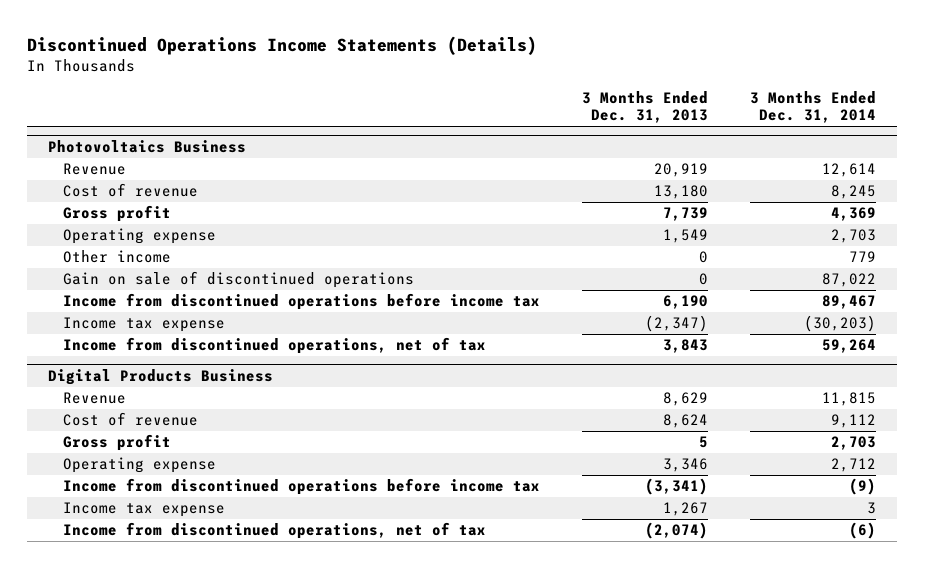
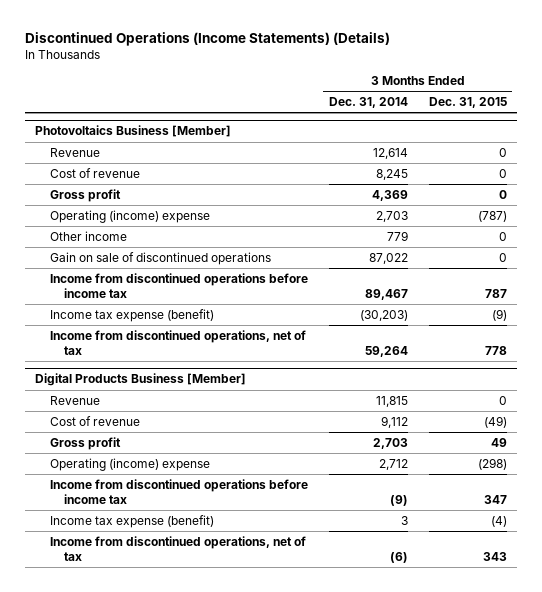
- Discontinued Operations Income Statements (Details)
+ Discontinued Operations (Income Statements) (Details)
- | 3 Months Ended Dec. 31, 2013 | 3 Months Ended Dec. 31, 2014
+ | 3 Months Ended Dec. 31, 2014 | 3 Months Ended Dec. 31, 2015
- Photovoltaics Business
+ Photovoltaics Business [Member]
- Operating expense | 1,549 | 2,703
+ Operating (income) expense | 2,703 | (787)
- Income tax expense | (2,347) | (30,203)
+ Income tax expense (benefit) | (30,203) | (9)
- Digital Products Business
+ Digital Products Business [Member]
- Operating expense | 3,346 | 2,712
+ Operating (income) expense | 2,712 | (298)
- Income tax expense | 1,267 | 3
+ Income tax expense (benefit) | 3 | (4)

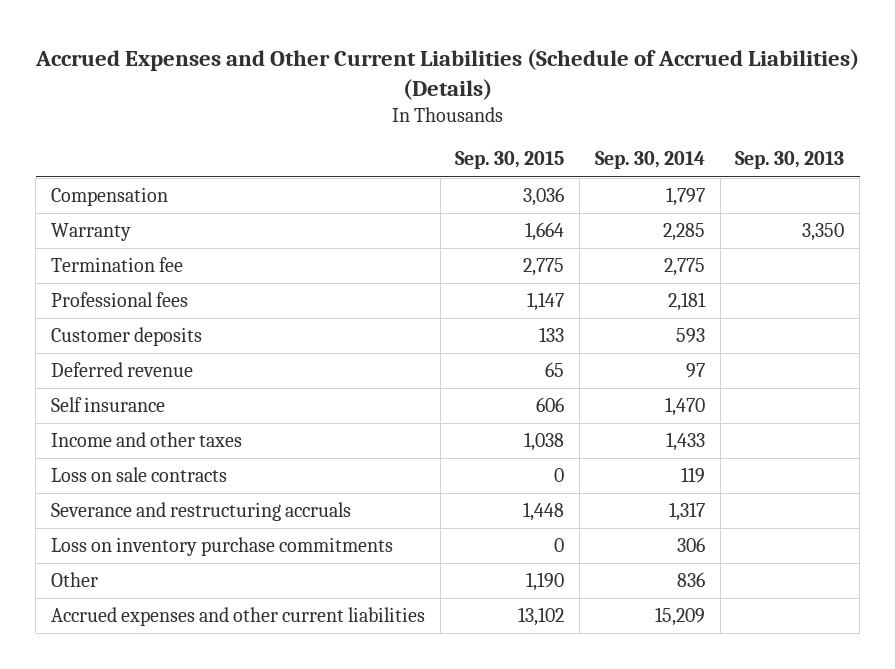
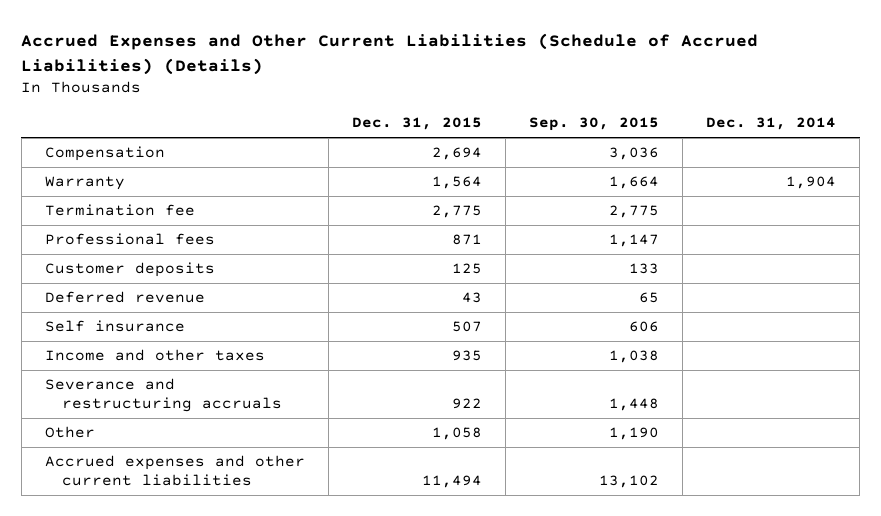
- | Sep. 30, 2015 | Sep. 30, 2014 | Sep. 30, 2013
+ | Dec. 31, 2015 | Sep. 30, 2015 | Dec. 31, 2014
- Loss on sale contracts | 0 | 119 |
- Loss on inventory purchase commitments | 0 | 306 |

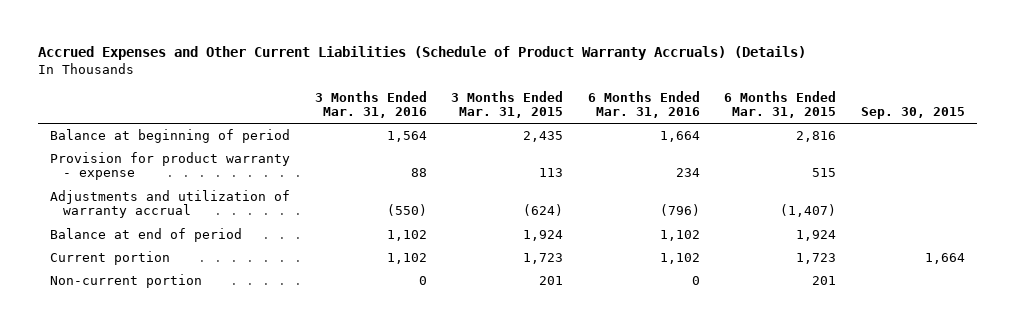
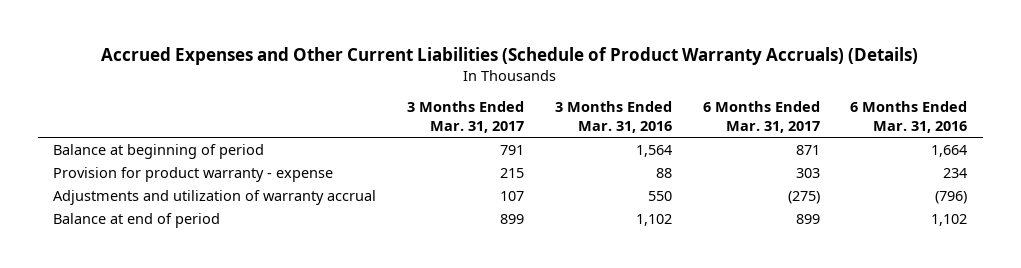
- | 3 Months Ended Mar. 31, 2016 | 3 Months Ended Mar. 31, 2015 | 6 Months Ended Mar. 31, 2016 | 6 Months Ended Mar. 31, 2015 | Sep. 30, 2015
+ | 3 Months Ended Mar. 31, 2017 | 3 Months Ended Mar. 31, 2016 | 6 Months Ended Mar. 31, 2017 | 6 Months Ended Mar. 31, 2016
- Adjustments and utilization of warranty accrual | (550) | (624) | (796) | (1,407) |
+ Adjustments and utilization of warranty accrual | 107 | 550 | (275) | (796)
- Current portion | 1,102 | 1,723 | 1,102 | 1,723 | 1,664
- Non-current portion | 0 | 201 | 0 | 201 |

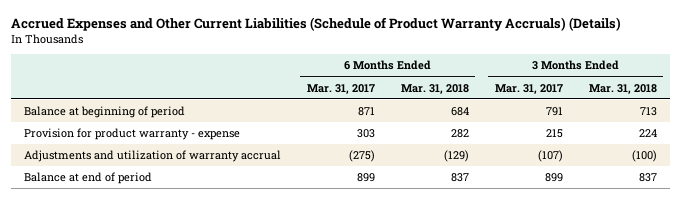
- | 3 Months Ended Mar. 31, 2017 | 3 Months Ended Mar. 31, 2016 | 6 Months Ended Mar. 31, 2017 | 6 Months Ended Mar. 31, 2016
+ | 6 Months Ended Mar. 31, 2017 | 6 Months Ended Mar. 31, 2018 | 3 Months Ended Mar. 31, 2017 | 3 Months Ended Mar. 31, 2018
- Adjustments and utilization of warranty accrual | 107 | 550 | (275) | (796)
+ Adjustments and utilization of warranty accrual | (275) | (129) | (107) | (100)

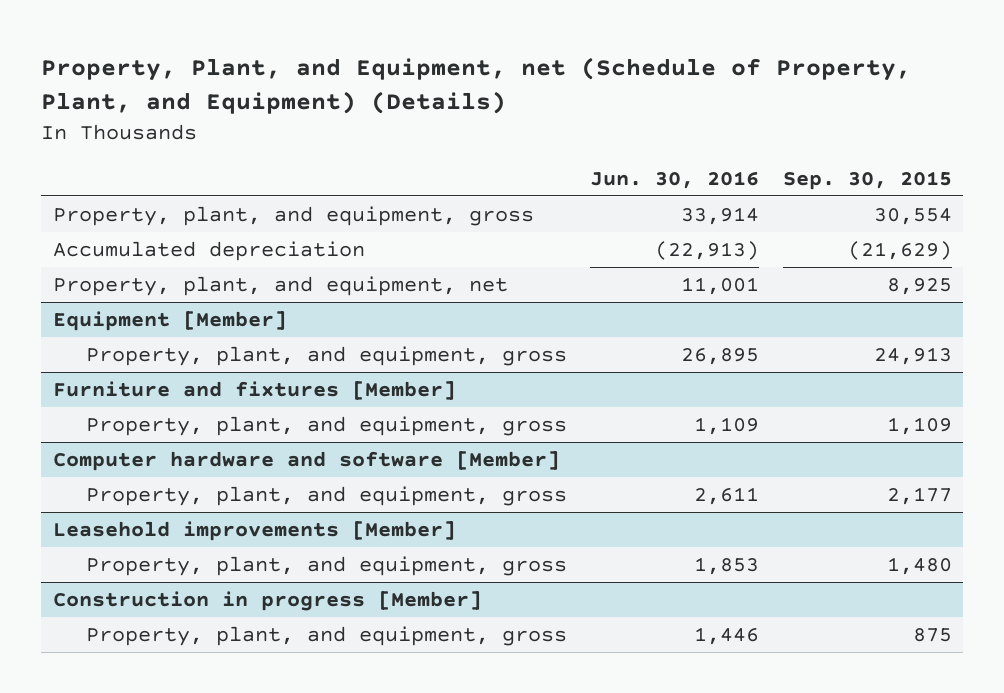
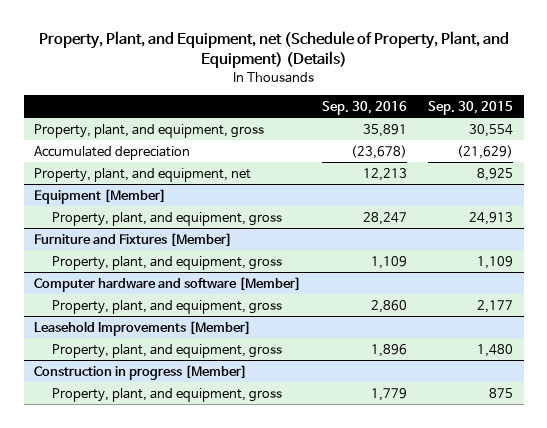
- | Jun. 30, 2016 | Sep. 30, 2015
+ | Sep. 30, 2016 | Sep. 30, 2015
- Furniture and fixtures [Member]
+ Furniture and Fixtures [Member]
- Leasehold improvements [Member]
+ Leasehold Improvements [Member]

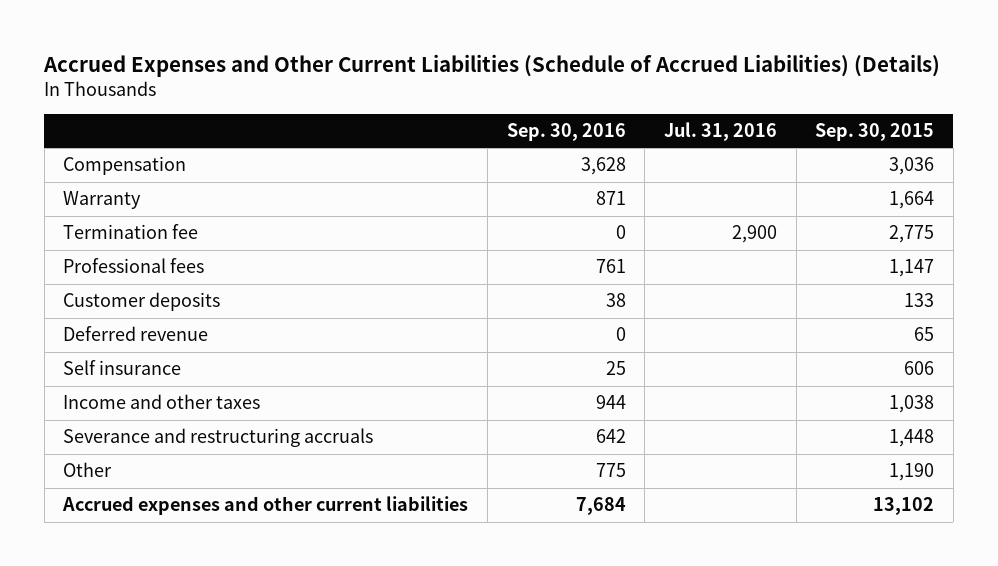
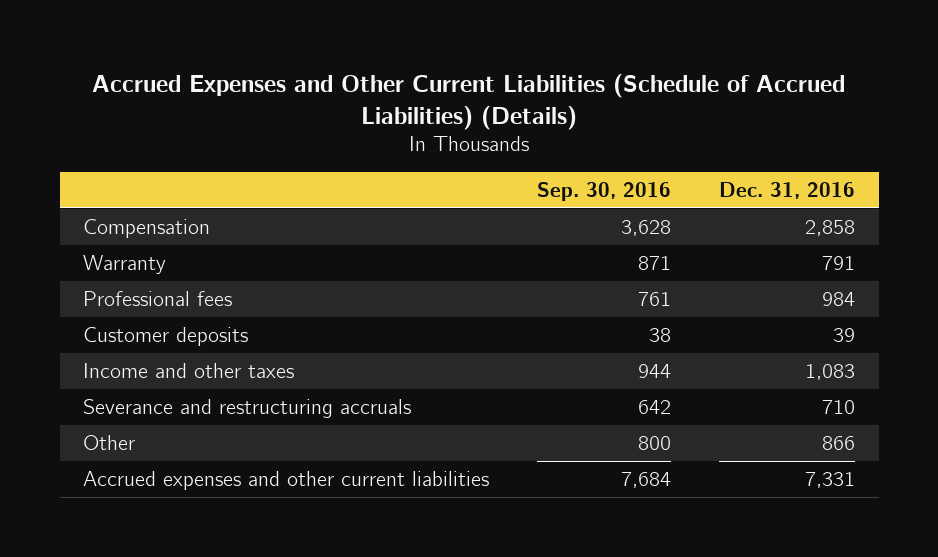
- | Sep. 30, 2016 | Jul. 31, 2016 | Sep. 30, 2015
+ | Sep. 30, 2016 | Dec. 31, 2016
- Termination fee | 0 | 2,900 | 2,775
- Deferred revenue | 0 | | 65
- Self insurance | 25 | | 606
- Other | 775 | | 1,190
+ Other | 800 | 866

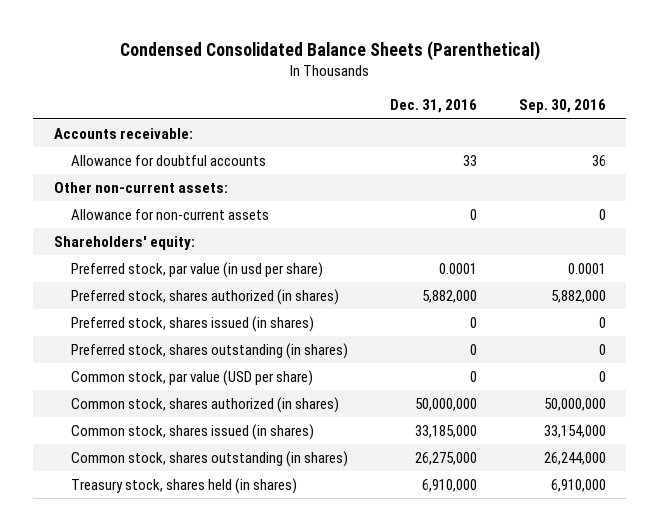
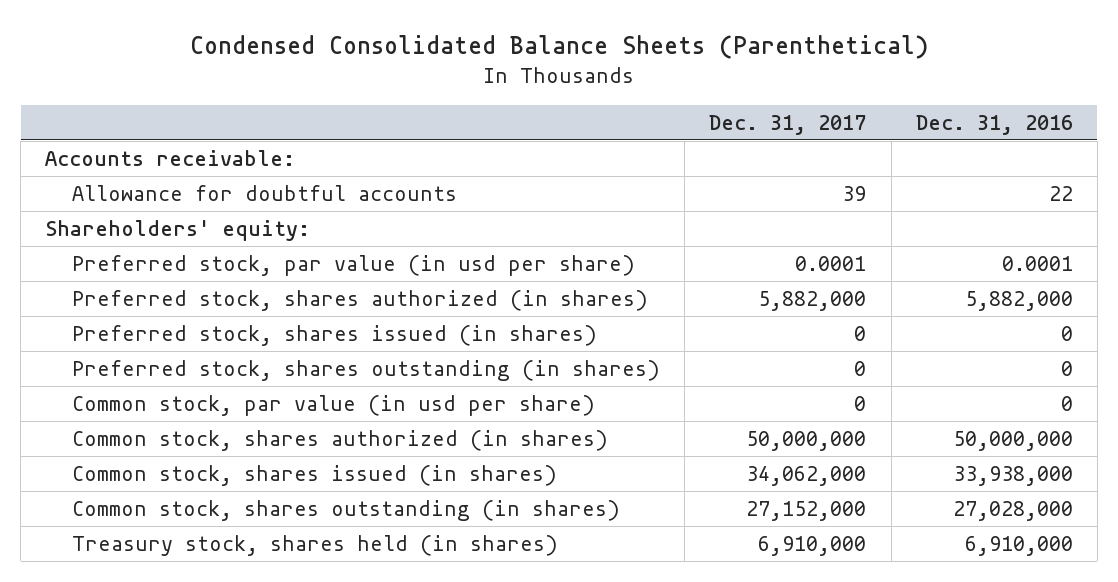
- | Dec. 31, 2016 | Sep. 30, 2016
+ | Dec. 31, 2017 | Dec. 31, 2016
- Allowance for doubtful accounts | 33 | 36
- Other non-current assets:
- Allowance for non-current assets | 0 | 0
+ Allowance for doubtful accounts | 39 | 22
- Common stock, par value (USD per share) | 0 | 0
+ Common stock, par value (in usd per share) | 0 | 0
- Common stock, shares issued (in shares) | 33,185,000 | 33,154,000
- Common stock, shares outstanding (in shares) | 26,275,000 | 26,244,000
+ Common stock, shares issued (in shares) | 34,062,000 | 33,938,000
+ Common stock, shares outstanding (in shares) | 27,152,000 | 27,028,000

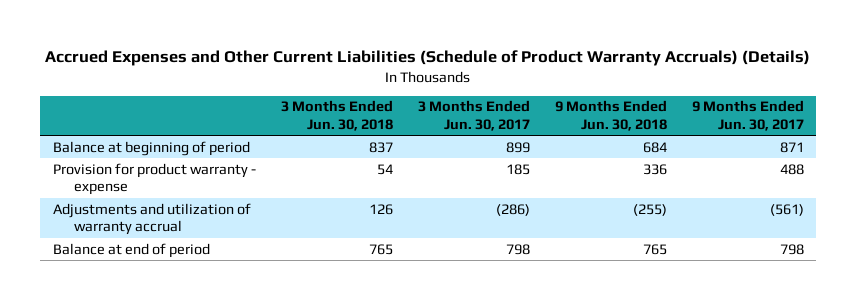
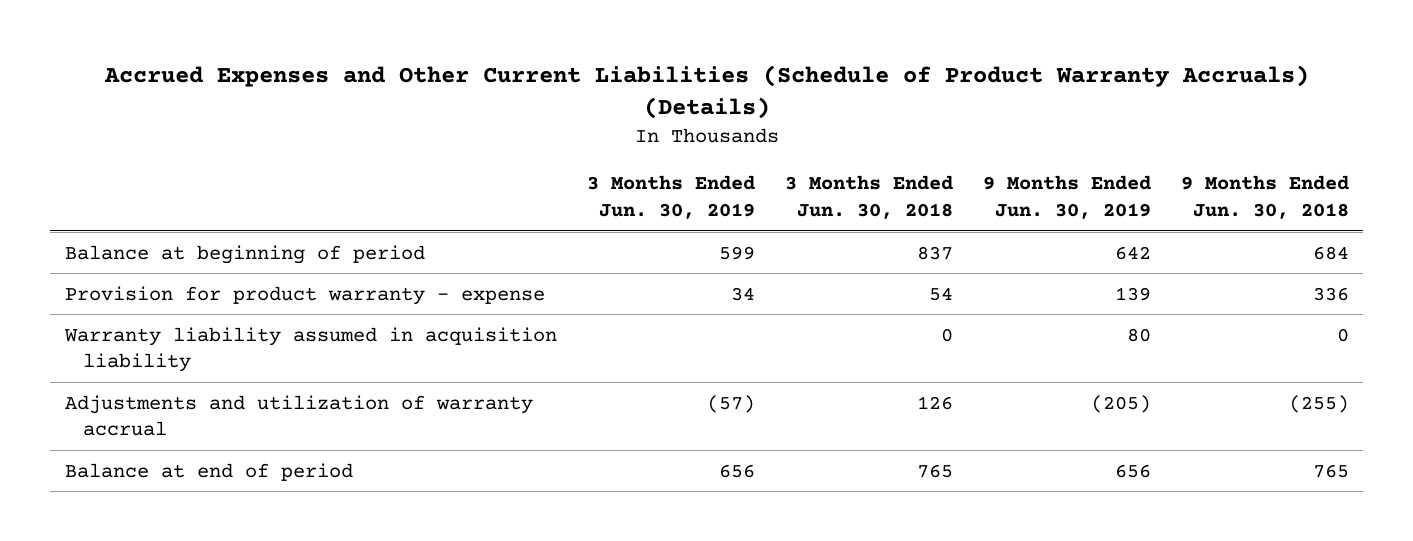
- | 3 Months Ended Jun. 30, 2018 | 3 Months Ended Jun. 30, 2017 | 9 Months Ended Jun. 30, 2018 | 9 Months Ended Jun. 30, 2017
+ | 3 Months Ended Jun. 30, 2019 | 3 Months Ended Jun. 30, 2018 | 9 Months Ended Jun. 30, 2019 | 9 Months Ended Jun. 30, 2018
+ Warranty liability assumed in acquisition liability | | 0 | 80 | 0

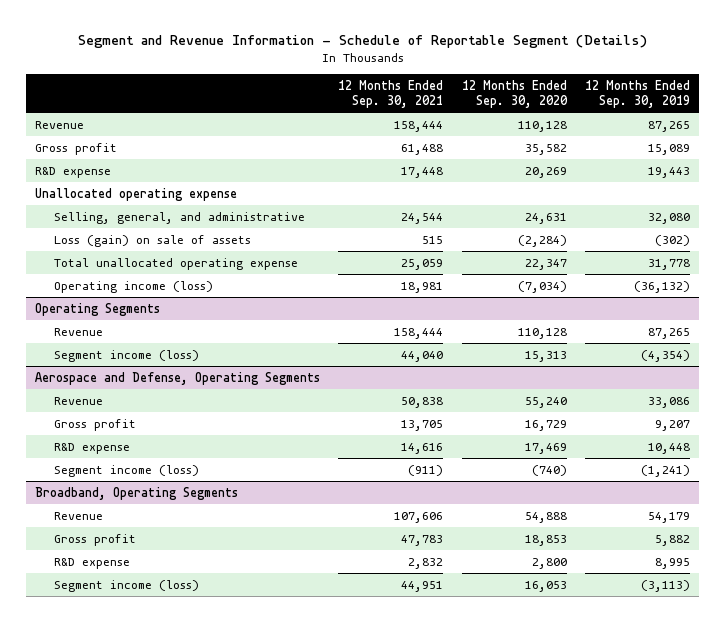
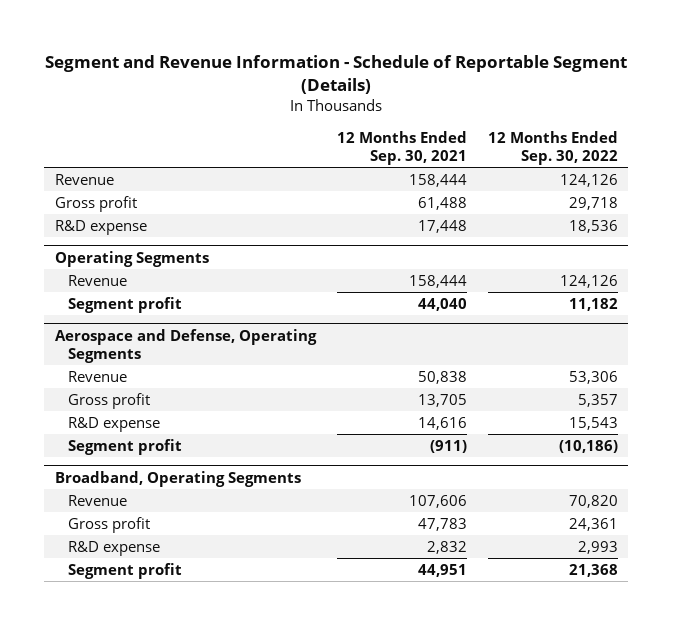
- | 12 Months Ended Sep. 30, 2021 | 12 Months Ended Sep. 30, 2020 | 12 Months Ended Sep. 30, 2019
+ | 12 Months Ended Sep. 30, 2021 | 12 Months Ended Sep. 30, 2022
- Unallocated operating expense
- Selling, general, and administrative | 24,544 | 24,631 | 32,080
- Loss (gain) on sale of assets | 515 | (2,284) | (302)
- Total unallocated operating expense | 25,059 | 22,347 | 31,778
- Operating income (loss) | 18,981 | (7,034) | (36,132)
@ Operating Segments
- Segment income (loss) | 44,040 | 15,313 | (4,354)
+ Segment profit | 44,040 | 11,182
@ Aerospace and Defense, Operating Segments
- Segment income (loss) | (911) | (740) | (1,241)
+ Segment profit | (911) | (10,186)
@ Broadband, Operating Segments
- Segment income (loss) | 44,951 | 16,053 | (3,113)
+ Segment profit | 44,951 | 21,368

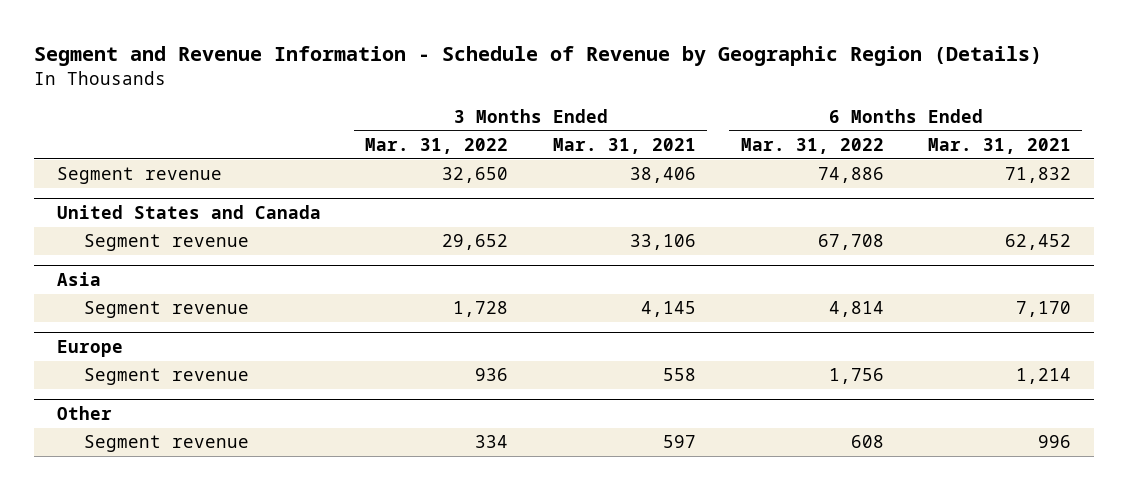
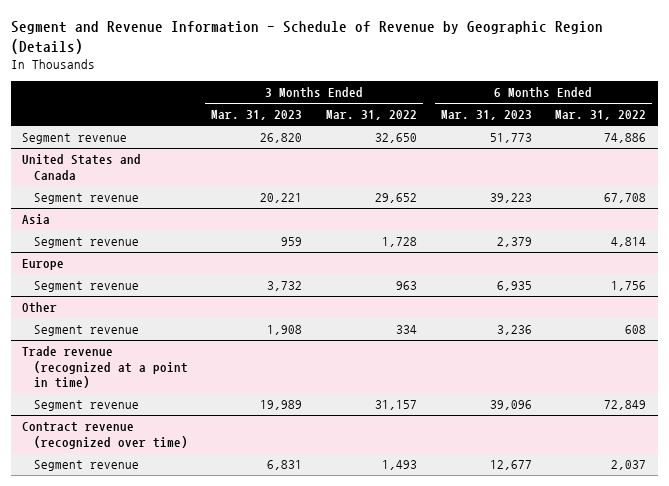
- | 3 Months Ended Mar. 31, 2022 | 3 Months Ended Mar. 31, 2021 | 6 Months Ended Mar. 31, 2022 | 6 Months Ended Mar. 31, 2021
+ | 3 Months Ended Mar. 31, 2023 | 3 Months Ended Mar. 31, 2022 | 6 Months Ended Mar. 31, 2023 | 6 Months Ended Mar. 31, 2022
@ Europe
- Segment revenue | 936 | 558 | 1,756 | 1,214
+ Segment revenue | 3,732 | 963 | 6,935 | 1,756
+ Trade revenue (recognized at a point in time)
+ Segment revenue | 19,989 | 31,157 | 39,096 | 72,849
+ Contract revenue (recognized over time)
+ Segment revenue | 6,831 | 1,493 | 12,677 | 2,037

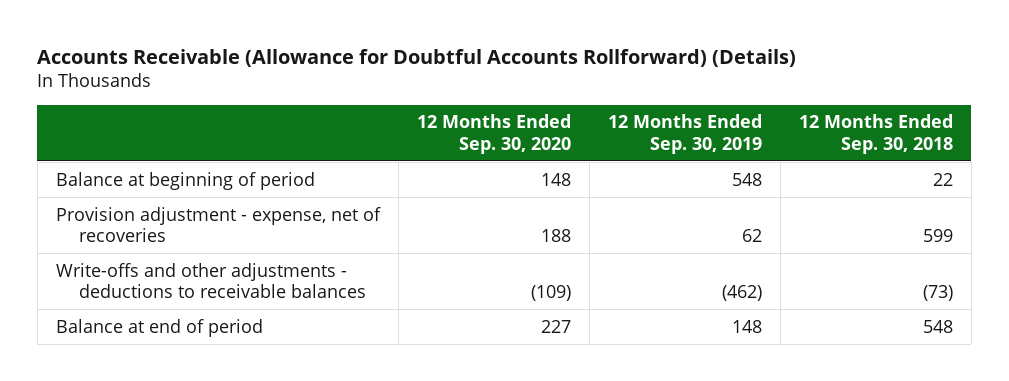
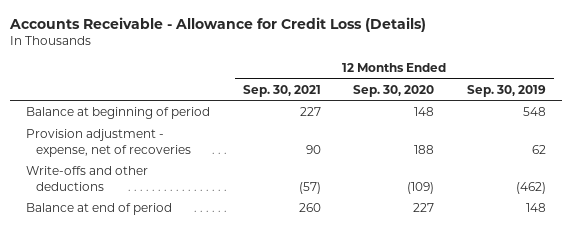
- Accounts Receivable (Allowance for Doubtful Accounts Rollforward) (Details)
+ Accounts Receivable - Allowance for Credit Loss (Details)
- | 12 Months Ended Sep. 30, 2020 | 12 Months Ended Sep. 30, 2019 | 12 Months Ended Sep. 30, 2018
+ | 12 Months Ended Sep. 30, 2021 | 12 Months Ended Sep. 30, 2020 | 12 Months Ended Sep. 30, 2019
- Write-offs and other adjustments - deductions to receivable balances | (109) | (462) | (73)
+ Write-offs and other deductions | (57) | (109) | (462)

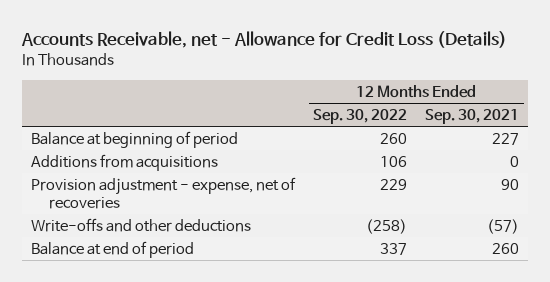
- Accounts Receivable - Allowance for Credit Loss (Details)
+ Accounts Receivable, net - Allowance for Credit Loss (Details)
- | 12 Months Ended Sep. 30, 2021 | 12 Months Ended Sep. 30, 2020 | 12 Months Ended Sep. 30, 2019
+ | 12 Months Ended Sep. 30, 2022 | 12 Months Ended Sep. 30, 2021
+ Additions from acquisitions | 106 | 0

